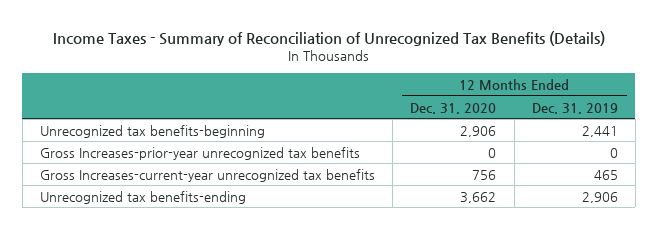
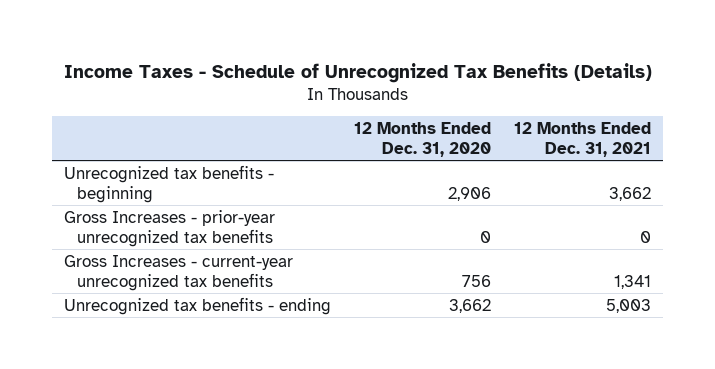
- Income Taxes - Summary of Reconciliation of Unrecognized Tax Benefits (Details)
+ Income Taxes - Schedule of Unrecognized Tax Benefits (Details)
- | 12 Months Ended Dec. 31, 2020 | 12 Months Ended Dec. 31, 2019
+ | 12 Months Ended Dec. 31, 2020 | 12 Months Ended Dec. 31, 2021
- Unrecognized tax benefits-beginning | 2,906 | 2,441
- Gross Increases-prior-year unrecognized tax benefits | 0 | 0
- Gross Increases-current-year unrecognized tax benefits | 756 | 465
- Unrecognized tax benefits-ending | 3,662 | 2,906
+ Unrecognized tax benefits - beginning | 2,906 | 3,662
+ Gross Increases - prior-year unrecognized tax benefits | 0 | 0
+ Gross Increases - current-year unrecognized tax benefits | 756 | 1,341
+ Unrecognized tax benefits - ending | 3,662 | 5,003

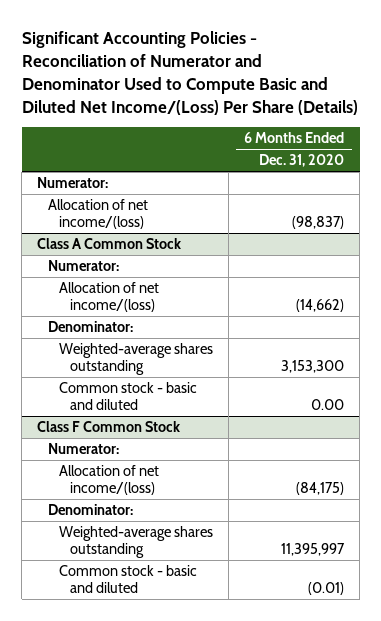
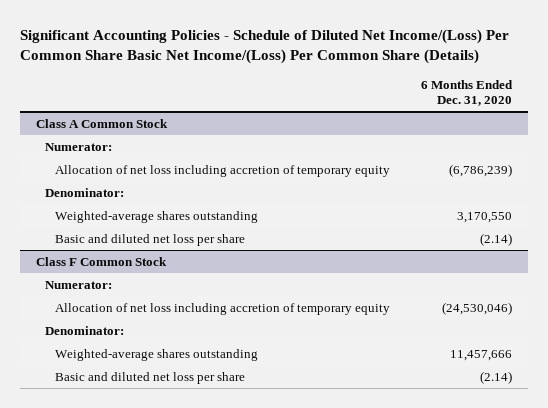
- Significant Accounting Policies - Reconciliation of Numerator and Denominator Used to Compute Basic and Diluted Net Income/(Loss) Per Share (Details)
+ Significant Accounting Policies - Schedule of Diluted Net Income/(Loss) Per Common Share Basic Net Income/(Loss) Per Common Share (Details)
- Numerator:
- Allocation of net income/(loss) | (98,837)
@ Class A Common Stock
- Allocation of net income/(loss) | (14,662)
+ Allocation of net loss including accretion of temporary equity | (6,786,239)
- Weighted-average shares outstanding | 3,153,300
- Common stock - basic and diluted | 0.00
+ Weighted-average shares outstanding | 3,170,550
+ Basic and diluted net loss per share | (2.14)
@ Class F Common Stock
- Allocation of net income/(loss) | (84,175)
+ Allocation of net loss including accretion of temporary equity | (24,530,046)
- Weighted-average shares outstanding | 11,395,997
- Common stock - basic and diluted | (0.01)
+ Weighted-average shares outstanding | 11,457,666
+ Basic and diluted net loss per share | (2.14)

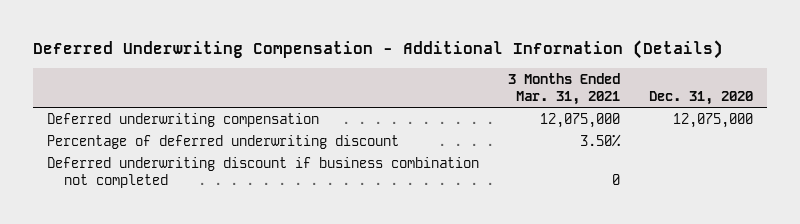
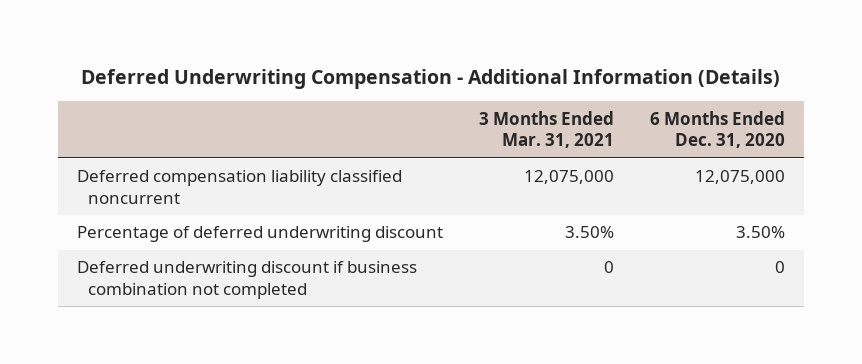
- | 3 Months Ended Mar. 31, 2021 | Dec. 31, 2020
+ | 3 Months Ended Mar. 31, 2021 | 6 Months Ended Dec. 31, 2020
- Deferred underwriting compensation | 12,075,000 | 12,075,000
+ Deferred compensation liability classified noncurrent | 12,075,000 | 12,075,000

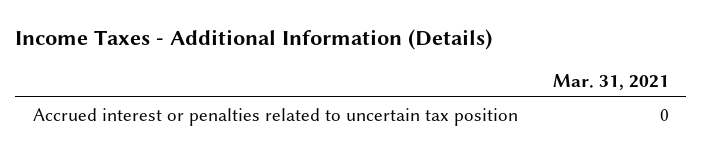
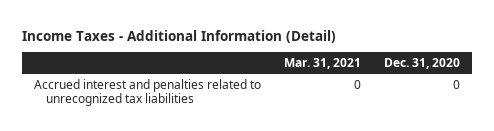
- Income Taxes - Additional Information (Details)
+ Income Taxes - Additional Information (Detail)
- | Mar. 31, 2021
+ | Mar. 31, 2021 | Dec. 31, 2020
- Accrued interest or penalties related to uncertain tax position | 0
+ Accrued interest and penalties related to unrecognized tax liabilities | 0 | 0

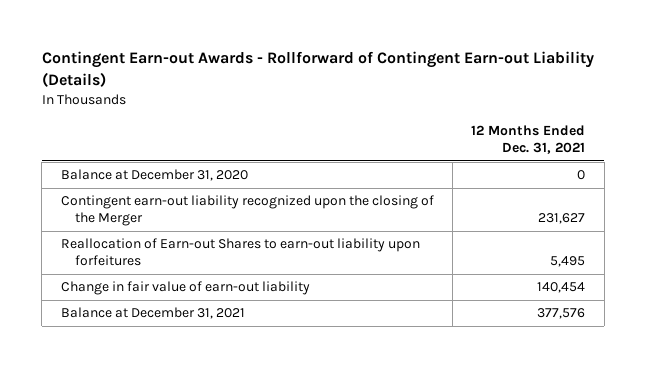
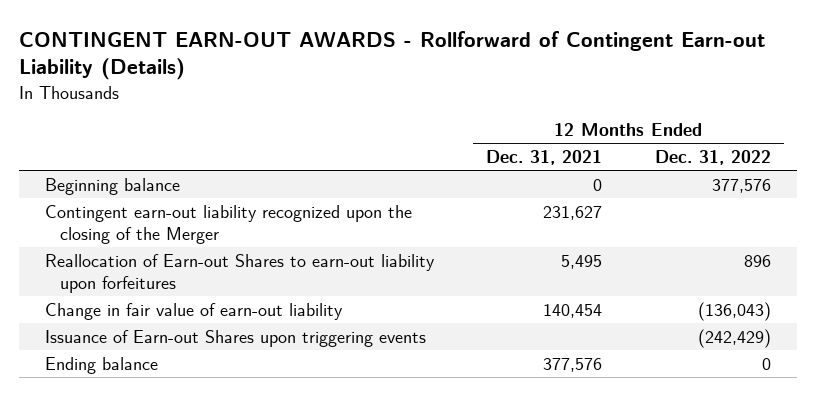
- Contingent Earn-out Awards - Rollforward of Contingent Earn-out Liability (Details)
+ CONTINGENT EARN-OUT AWARDS - Rollforward of Contingent Earn-out Liability (Details)
- | 12 Months Ended Dec. 31, 2021
+ | 12 Months Ended Dec. 31, 2021 | 12 Months Ended Dec. 31, 2022
- Balance at December 31, 2020 | 0
+ Beginning balance | 0 | 377,576
- Balance at December 31, 2021 | 377,576
+ Issuance of Earn-out Shares upon triggering events | | (242,429)
+ Ending balance | 377,576 | 0

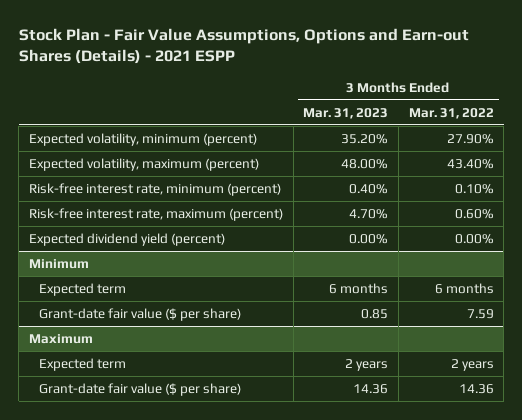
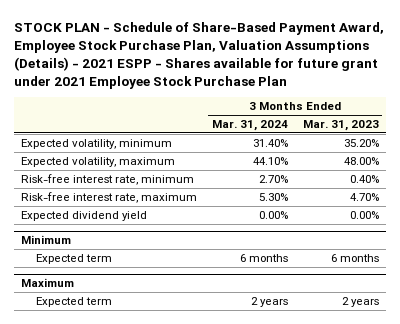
- Stock Plan - Fair Value Assumptions, Options and Earn-out Shares (Details) - 2021 ESPP
+ STOCK PLAN - Schedule of Share-Based Payment Award, Employee Stock Purchase Plan, Valuation Assumptions (Details) - 2021 ESPP - Shares available for future grant under 2021 Employee Stock Purchase Plan
- | 3 Months Ended Mar. 31, 2023 | 3 Months Ended Mar. 31, 2022
+ | 3 Months Ended Mar. 31, 2024 | 3 Months Ended Mar. 31, 2023
- Expected volatility, minimum (percent) | 35.20% | 27.90%
- Expected volatility, maximum (percent) | 48.00% | 43.40%
- Risk-free interest rate, minimum (percent) | 0.40% | 0.10%
- Risk-free interest rate, maximum (percent) | 4.70% | 0.60%
- Expected dividend yield (percent) | 0.00% | 0.00%
+ Expected volatility, minimum | 31.40% | 35.20%
+ Expected volatility, maximum | 44.10% | 48.00%
+ Risk-free interest rate, minimum | 2.70% | 0.40%
+ Risk-free interest rate, maximum | 5.30% | 4.70%
+ Expected dividend yield | 0.00% | 0.00%
@ Minimum
- Grant-date fair value ($ per share) | 0.85 | 7.59
@ Maximum
- Grant-date fair value ($ per share) | 14.36 | 14.36

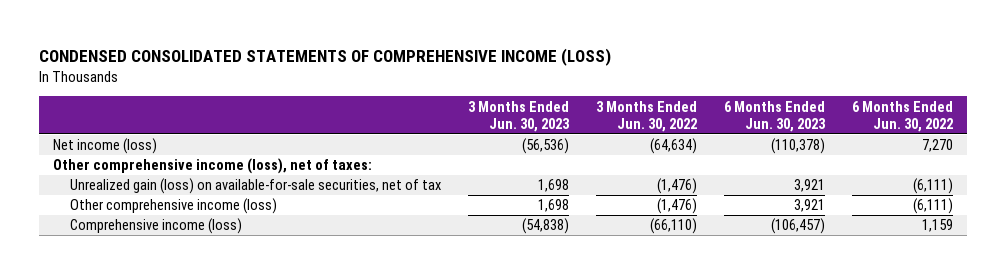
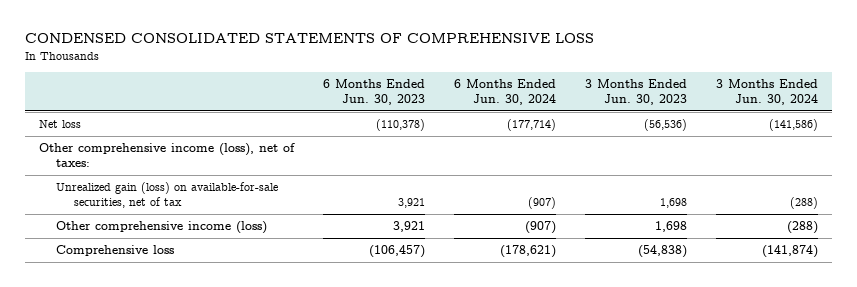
- CONDENSED CONSOLIDATED STATEMENTS OF COMPREHENSIVE INCOME (LOSS)
+ CONDENSED CONSOLIDATED STATEMENTS OF COMPREHENSIVE LOSS
- | 3 Months Ended Jun. 30, 2023 | 3 Months Ended Jun. 30, 2022 | 6 Months Ended Jun. 30, 2023 | 6 Months Ended Jun. 30, 2022
+ | 6 Months Ended Jun. 30, 2023 | 6 Months Ended Jun. 30, 2024 | 3 Months Ended Jun. 30, 2023 | 3 Months Ended Jun. 30, 2024
- Net income (loss) | (56,536) | (64,634) | (110,378) | 7,270
+ Net loss | (110,378) | (177,714) | (56,536) | (141,586)
- Comprehensive income (loss) | (54,838) | (66,110) | (106,457) | 1,159
+ Comprehensive loss | (106,457) | (178,621) | (54,838) | (141,874)

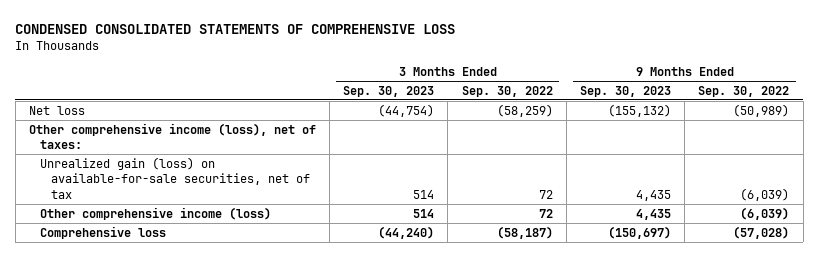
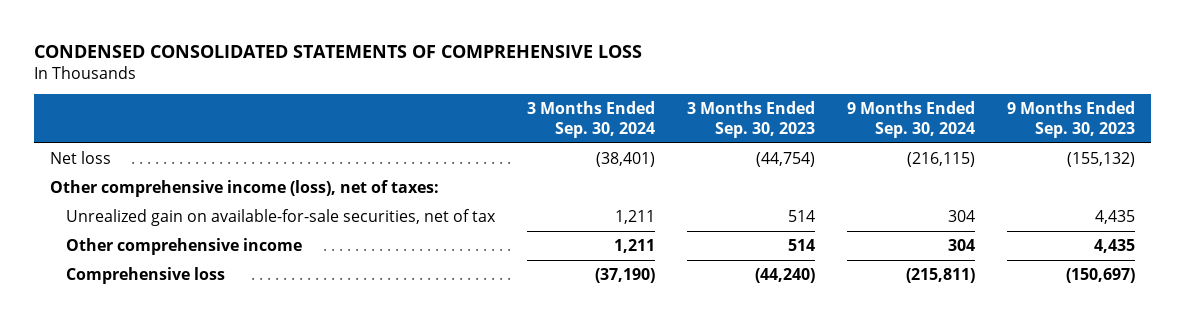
- | 3 Months Ended Sep. 30, 2023 | 3 Months Ended Sep. 30, 2022 | 9 Months Ended Sep. 30, 2023 | 9 Months Ended Sep. 30, 2022
+ | 3 Months Ended Sep. 30, 2024 | 3 Months Ended Sep. 30, 2023 | 9 Months Ended Sep. 30, 2024 | 9 Months Ended Sep. 30, 2023
- Unrealized gain (loss) on available-for-sale securities, net of tax | 514 | 72 | 4,435 | (6,039)
- Other comprehensive income (loss) | 514 | 72 | 4,435 | (6,039)
+ Unrealized gain on available-for-sale securities, net of tax | 1,211 | 514 | 304 | 4,435
+ Other comprehensive income | 1,211 | 514 | 304 | 4,435

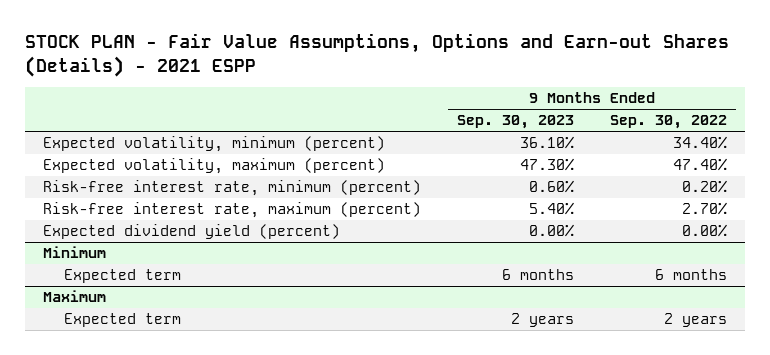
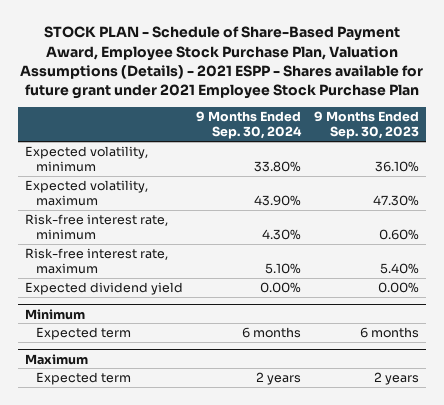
- STOCK PLAN - Fair Value Assumptions, Options and Earn-out Shares (Details) - 2021 ESPP
+ STOCK PLAN - Schedule of Share-Based Payment Award, Employee Stock Purchase Plan, Valuation Assumptions (Details) - 2021 ESPP - Shares available for future grant under 2021 Employee Stock Purchase Plan
- | 9 Months Ended Sep. 30, 2023 | 9 Months Ended Sep. 30, 2022
+ | 9 Months Ended Sep. 30, 2024 | 9 Months Ended Sep. 30, 2023
- Expected volatility, minimum (percent) | 36.10% | 34.40%
- Expected volatility, maximum (percent) | 47.30% | 47.40%
- Risk-free interest rate, minimum (percent) | 0.60% | 0.20%
- Risk-free interest rate, maximum (percent) | 5.40% | 2.70%
- Expected dividend yield (percent) | 0.00% | 0.00%
+ Expected volatility, minimum | 33.80% | 36.10%
+ Expected volatility, maximum | 43.90% | 47.30%
+ Risk-free interest rate, minimum | 4.30% | 0.60%
+ Risk-free interest rate, maximum | 5.10% | 5.40%
+ Expected dividend yield | 0.00% | 0.00%

